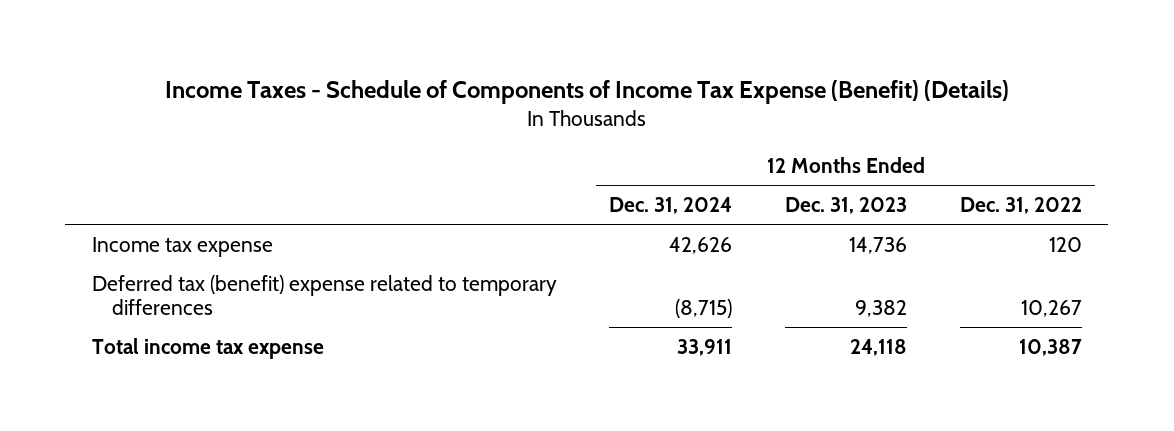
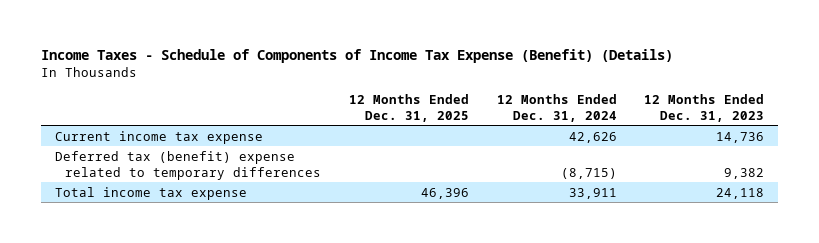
- | 12 Months Ended Dec. 31, 2024 | 12 Months Ended Dec. 31, 2023 | 12 Months Ended Dec. 31, 2022
+ | 12 Months Ended Dec. 31, 2025 | 12 Months Ended Dec. 31, 2024 | 12 Months Ended Dec. 31, 2023
- Income tax expense | 42,626 | 14,736 | 120
+ Current income tax expense | | 42,626 | 14,736

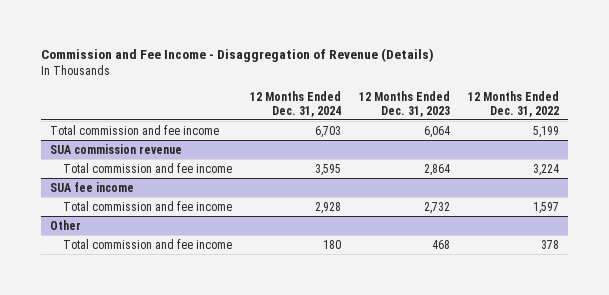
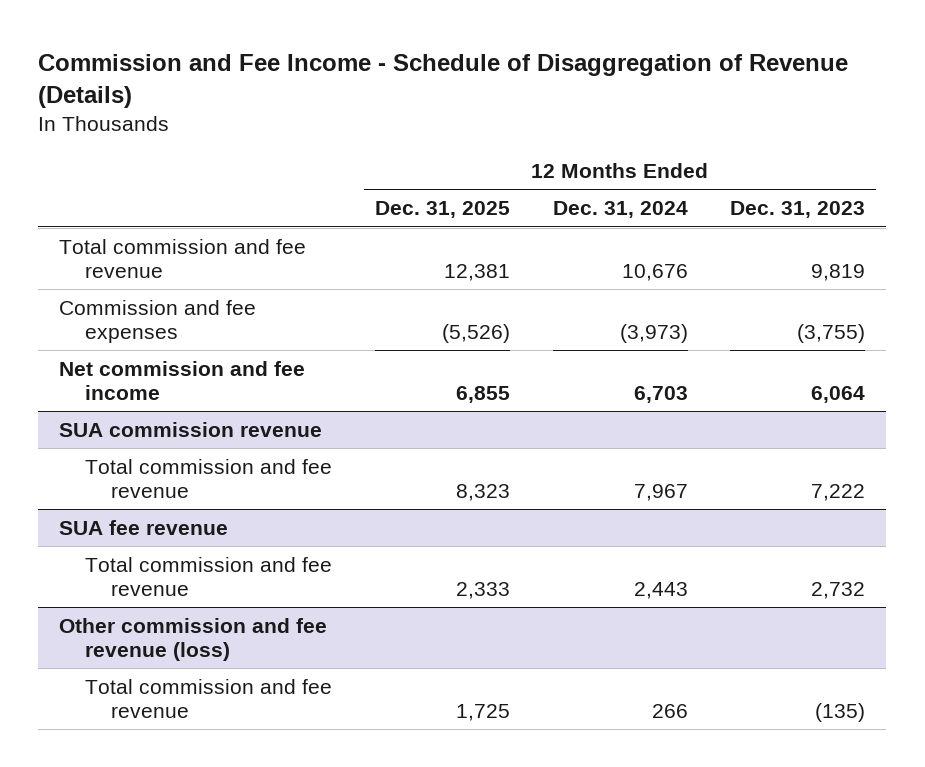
- Commission and Fee Income - Disaggregation of Revenue (Details)
+ Commission and Fee Income - Schedule of Disaggregation of Revenue (Details)
- | 12 Months Ended Dec. 31, 2024 | 12 Months Ended Dec. 31, 2023 | 12 Months Ended Dec. 31, 2022
+ | 12 Months Ended Dec. 31, 2025 | 12 Months Ended Dec. 31, 2024 | 12 Months Ended Dec. 31, 2023
- Total commission and fee income | 6,703 | 6,064 | 5,199
+ Total commission and fee revenue | 12,381 | 10,676 | 9,819
+ Commission and fee expenses | (5,526) | (3,973) | (3,755)
+ Net commission and fee income | 6,855 | 6,703 | 6,064
@ SUA commission revenue
- Total commission and fee income | 3,595 | 2,864 | 3,224
- SUA fee income
- Total commission and fee income | 2,928 | 2,732 | 1,597
- Other
- Total commission and fee income | 180 | 468 | 378
@ SUA commission revenue
+ Total commission and fee revenue | 8,323 | 7,967 | 7,222
+ SUA fee revenue
+ Total commission and fee revenue | 2,333 | 2,443 | 2,732
+ Other commission and fee revenue (loss)
+ Total commission and fee revenue | 1,725 | 266 | (135)

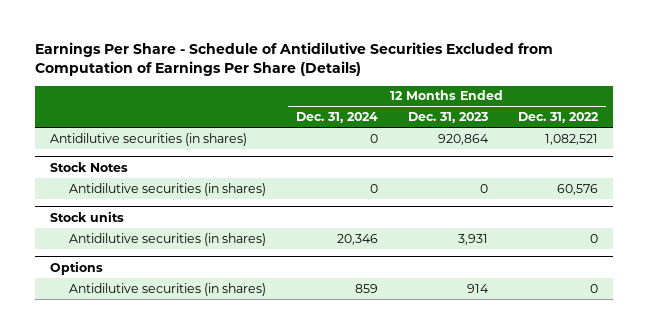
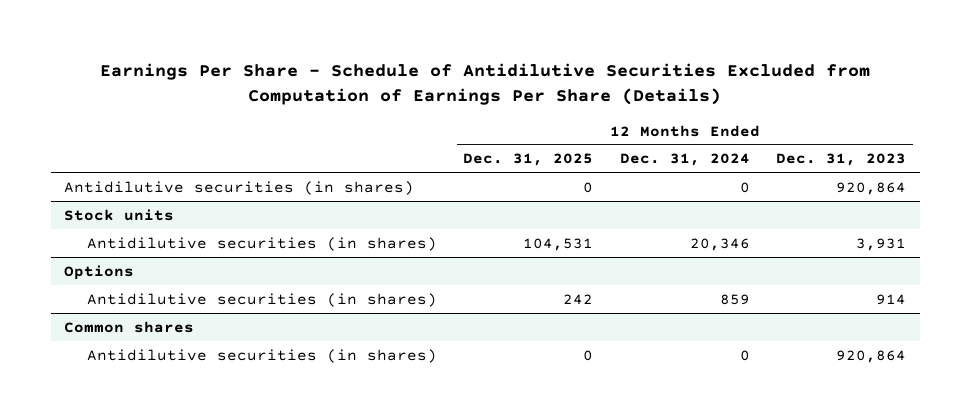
- | 12 Months Ended Dec. 31, 2024 | 12 Months Ended Dec. 31, 2023 | 12 Months Ended Dec. 31, 2022
+ | 12 Months Ended Dec. 31, 2025 | 12 Months Ended Dec. 31, 2024 | 12 Months Ended Dec. 31, 2023
- Stock Notes
- Antidilutive securities (in shares) | 0 | 0 | 60,576
+ Common shares
+ Antidilutive securities (in shares) | 0 | 0 | 920,864

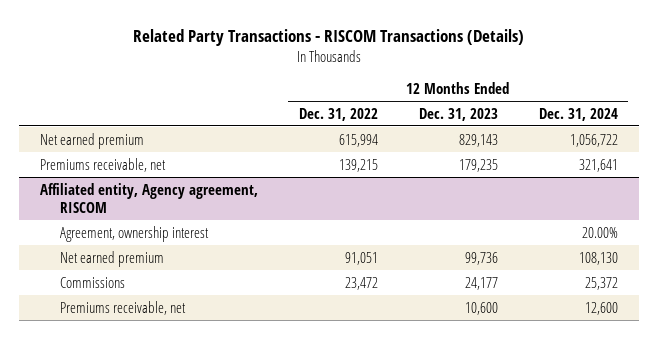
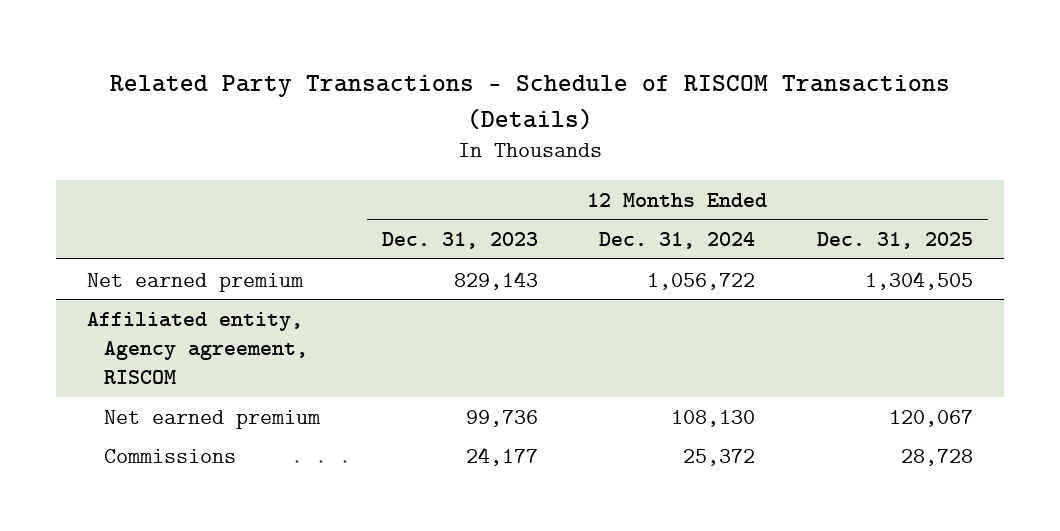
- Related Party Transactions - RISCOM Transactions (Details)
+ Related Party Transactions - Schedule of RISCOM Transactions (Details)
- | 12 Months Ended Dec. 31, 2022 | 12 Months Ended Dec. 31, 2023 | 12 Months Ended Dec. 31, 2024
+ | 12 Months Ended Dec. 31, 2023 | 12 Months Ended Dec. 31, 2024 | 12 Months Ended Dec. 31, 2025
- Premiums receivable, net | 139,215 | 179,235 | 321,641
@ Affiliated entity, Agency agreement, RISCOM
- Agreement, ownership interest | | | 20.00%
- Premiums receivable, net | | 10,600 | 12,600

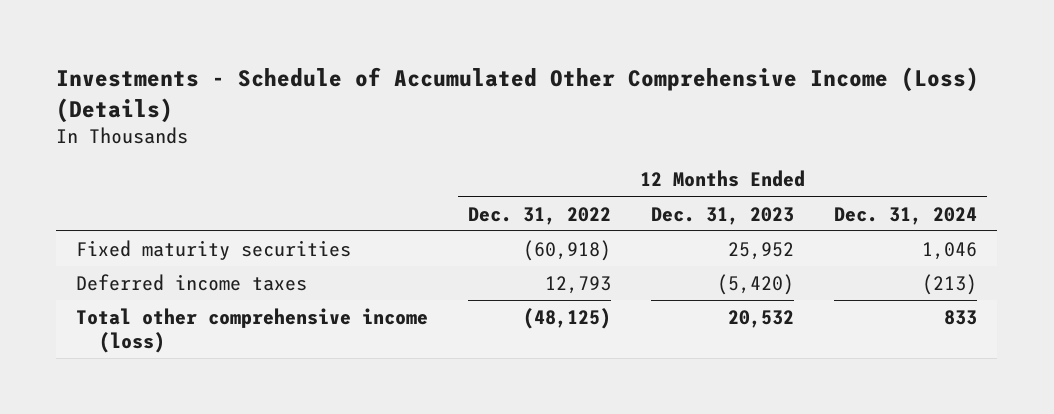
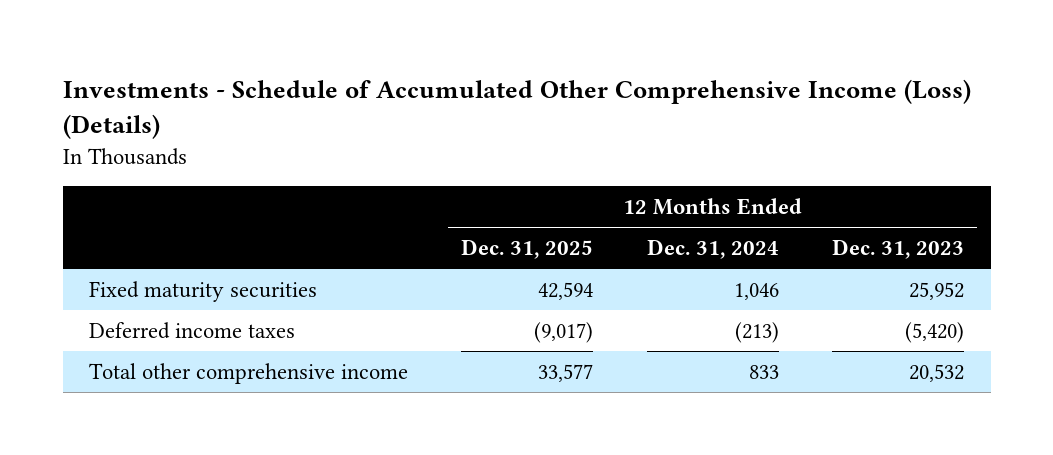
- | 12 Months Ended Dec. 31, 2022 | 12 Months Ended Dec. 31, 2023 | 12 Months Ended Dec. 31, 2024
+ | 12 Months Ended Dec. 31, 2025 | 12 Months Ended Dec. 31, 2024 | 12 Months Ended Dec. 31, 2023
- Total other comprehensive income (loss) | (48,125) | 20,532 | 833
+ Total other comprehensive income | 33,577 | 833 | 20,532

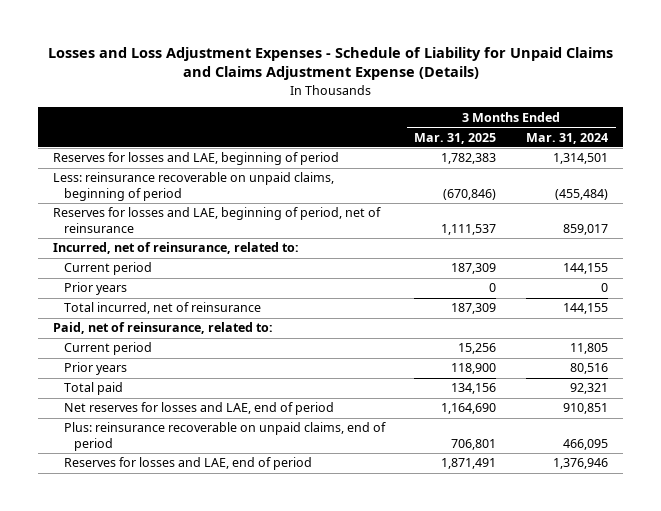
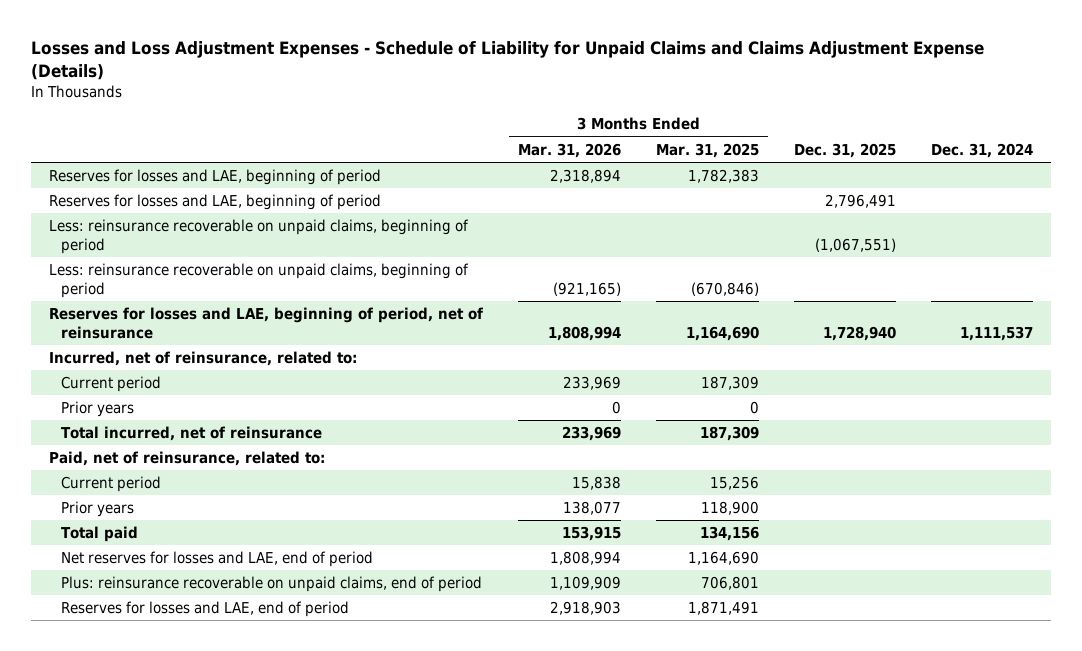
- | 3 Months Ended Mar. 31, 2025 | 3 Months Ended Mar. 31, 2024
+ | 3 Months Ended Mar. 31, 2026 | 3 Months Ended Mar. 31, 2025 | Dec. 31, 2025 | Dec. 31, 2024
+ Reserves for losses and LAE, beginning of period | | | 2,796,491 |
+ Less: reinsurance recoverable on unpaid claims, beginning of period | | | (1,067,551) |
- Reserves for losses and LAE, beginning of period, net of reinsurance | 1,111,537 | 859,017
+ Reserves for losses and LAE, beginning of period, net of reinsurance | 1,808,994 | 1,164,690 | 1,728,940 | 1,111,537

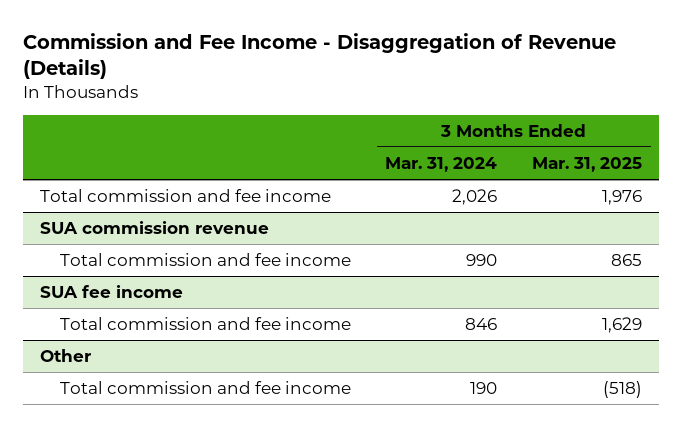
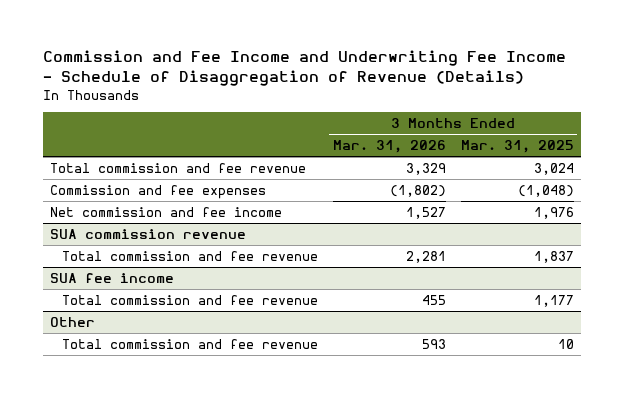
- Commission and Fee Income - Disaggregation of Revenue (Details)
+ Commission and Fee Income and Underwriting Fee Income - Schedule of Disaggregation of Revenue (Details)
- | 3 Months Ended Mar. 31, 2024 | 3 Months Ended Mar. 31, 2025
+ | 3 Months Ended Mar. 31, 2026 | 3 Months Ended Mar. 31, 2025
- Total commission and fee income | 2,026 | 1,976
+ Total commission and fee revenue | 3,329 | 3,024
+ Commission and fee expenses | (1,802) | (1,048)
+ Net commission and fee income | 1,527 | 1,976
@ SUA commission revenue
- Total commission and fee income | 990 | 865
+ Total commission and fee revenue | 2,281 | 1,837
@ SUA fee income
- Total commission and fee income | 846 | 1,629
+ Total commission and fee revenue | 455 | 1,177
@ Other
- Total commission and fee income | 190 | (518)
+ Total commission and fee revenue | 593 | 10

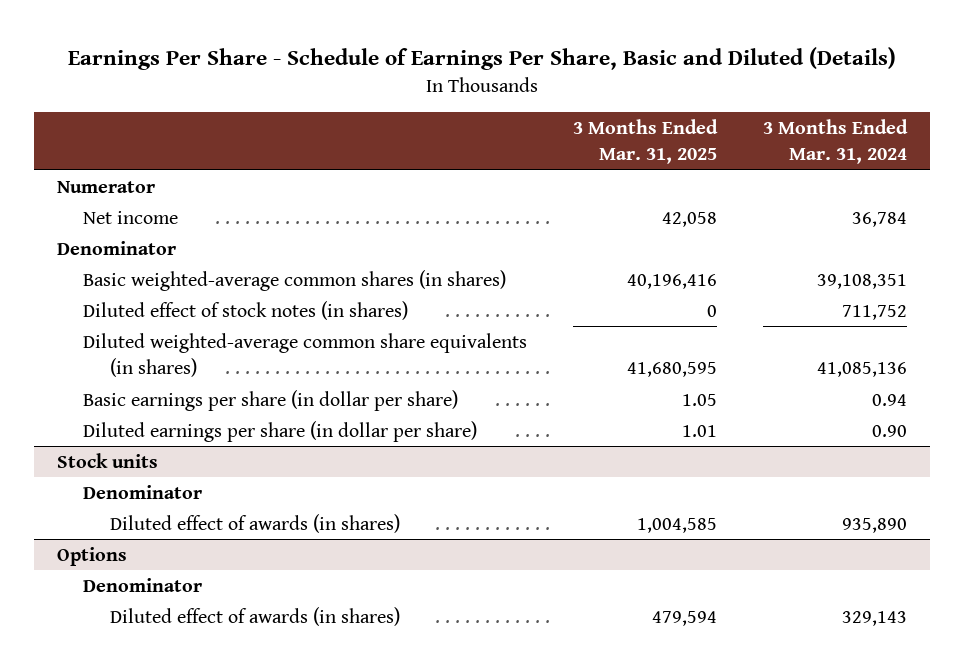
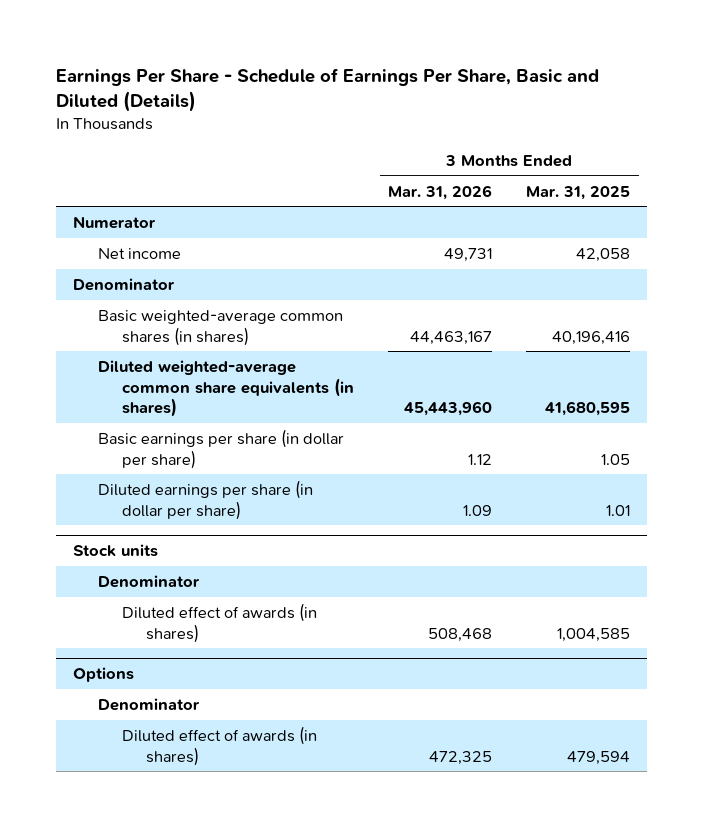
- | 3 Months Ended Mar. 31, 2025 | 3 Months Ended Mar. 31, 2024
+ | 3 Months Ended Mar. 31, 2026 | 3 Months Ended Mar. 31, 2025
- Diluted effect of stock notes (in shares) | 0 | 711,752

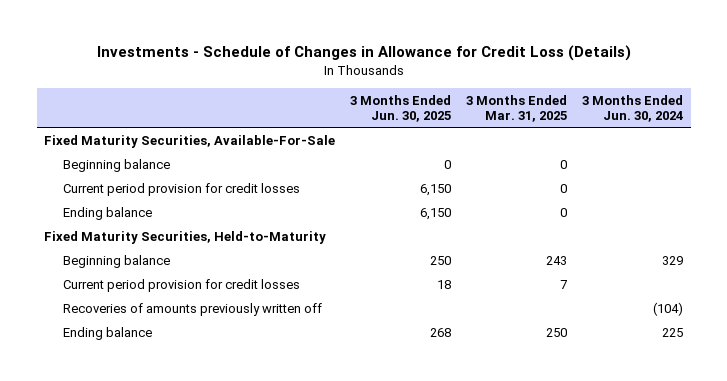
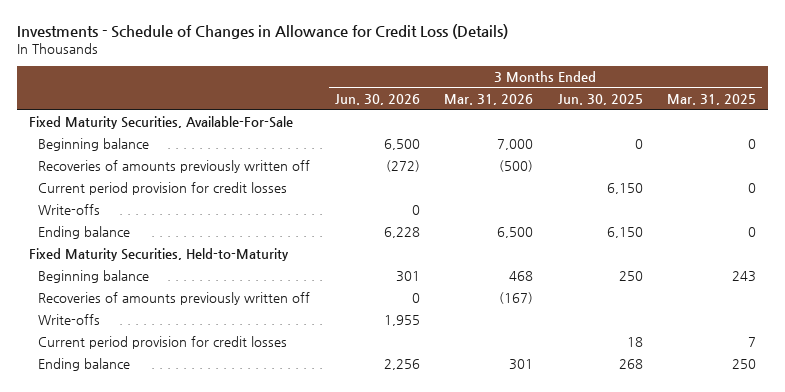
- | 3 Months Ended Jun. 30, 2025 | 3 Months Ended Mar. 31, 2025 | 3 Months Ended Jun. 30, 2024
+ | 3 Months Ended Jun. 30, 2026 | 3 Months Ended Mar. 31, 2026 | 3 Months Ended Jun. 30, 2025 | 3 Months Ended Mar. 31, 2025
+ Recoveries of amounts previously written off | (272) | (500) | |
+ Write-offs | 0 | | |
+ Write-offs | 1,955 | | |
moved down: Current period provision for credit losses | | | 18 | 7

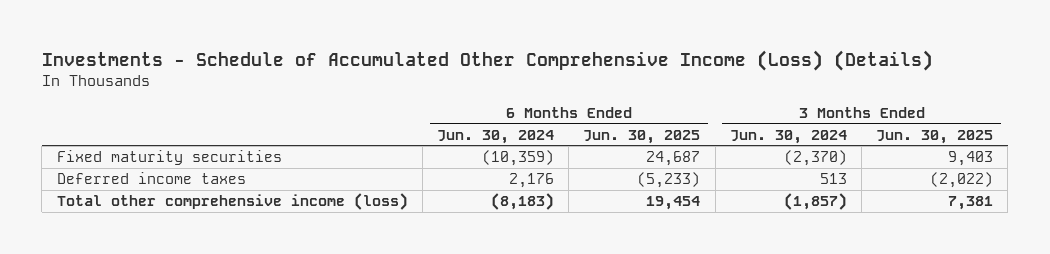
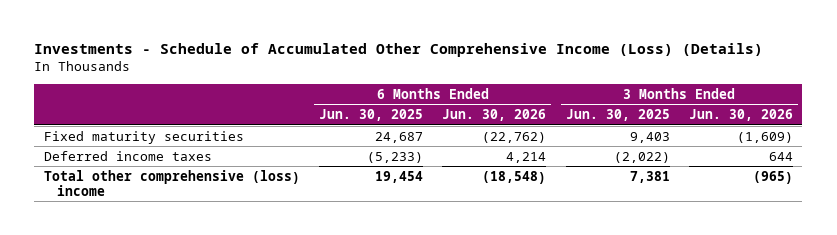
- | 6 Months Ended Jun. 30, 2024 | 6 Months Ended Jun. 30, 2025 | 3 Months Ended Jun. 30, 2024 | 3 Months Ended Jun. 30, 2025
+ | 6 Months Ended Jun. 30, 2025 | 6 Months Ended Jun. 30, 2026 | 3 Months Ended Jun. 30, 2025 | 3 Months Ended Jun. 30, 2026
- Total other comprehensive income (loss) | (8,183) | 19,454 | (1,857) | 7,381
+ Total other comprehensive (loss) income | 19,454 | (18,548) | 7,381 | (965)

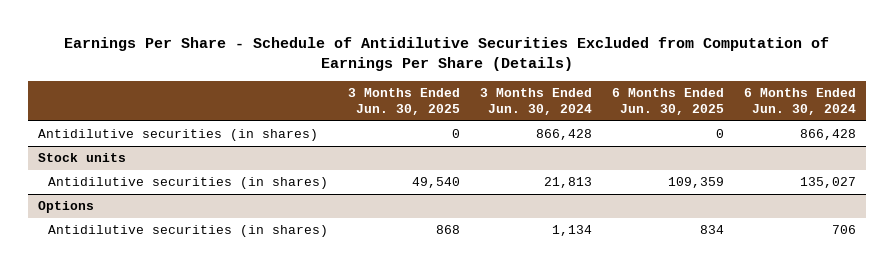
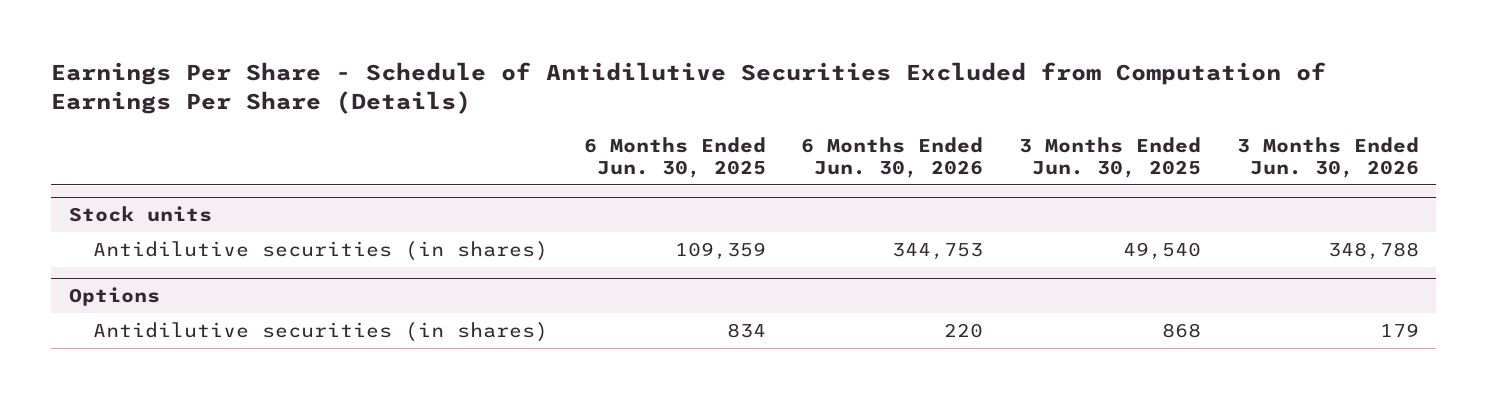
- | 3 Months Ended Jun. 30, 2025 | 3 Months Ended Jun. 30, 2024 | 6 Months Ended Jun. 30, 2025 | 6 Months Ended Jun. 30, 2024
+ | 6 Months Ended Jun. 30, 2025 | 6 Months Ended Jun. 30, 2026 | 3 Months Ended Jun. 30, 2025 | 3 Months Ended Jun. 30, 2026
- Antidilutive securities (in shares) | 0 | 866,428 | 0 | 866,428

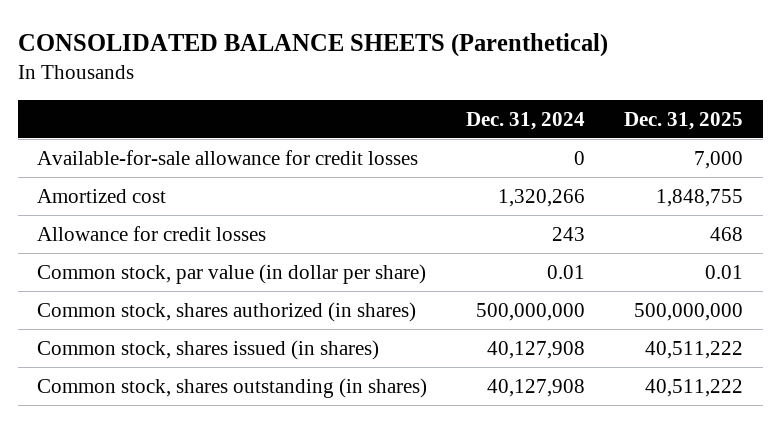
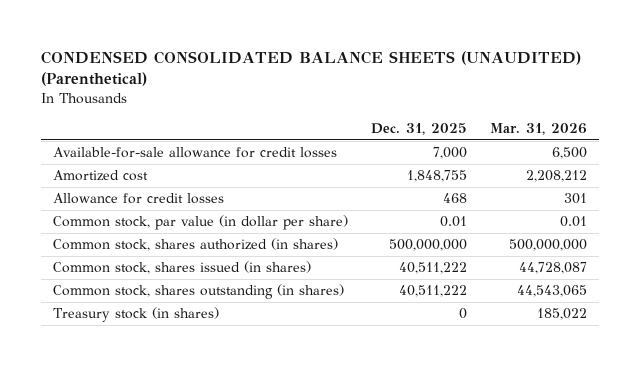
- CONSOLIDATED BALANCE SHEETS (Parenthetical)
+ CONDENSED CONSOLIDATED BALANCE SHEETS (UNAUDITED) (Parenthetical)
- | Dec. 31, 2024 | Dec. 31, 2025
+ | Dec. 31, 2025 | Mar. 31, 2026
+ Treasury stock (in shares) | 0 | 185,022

